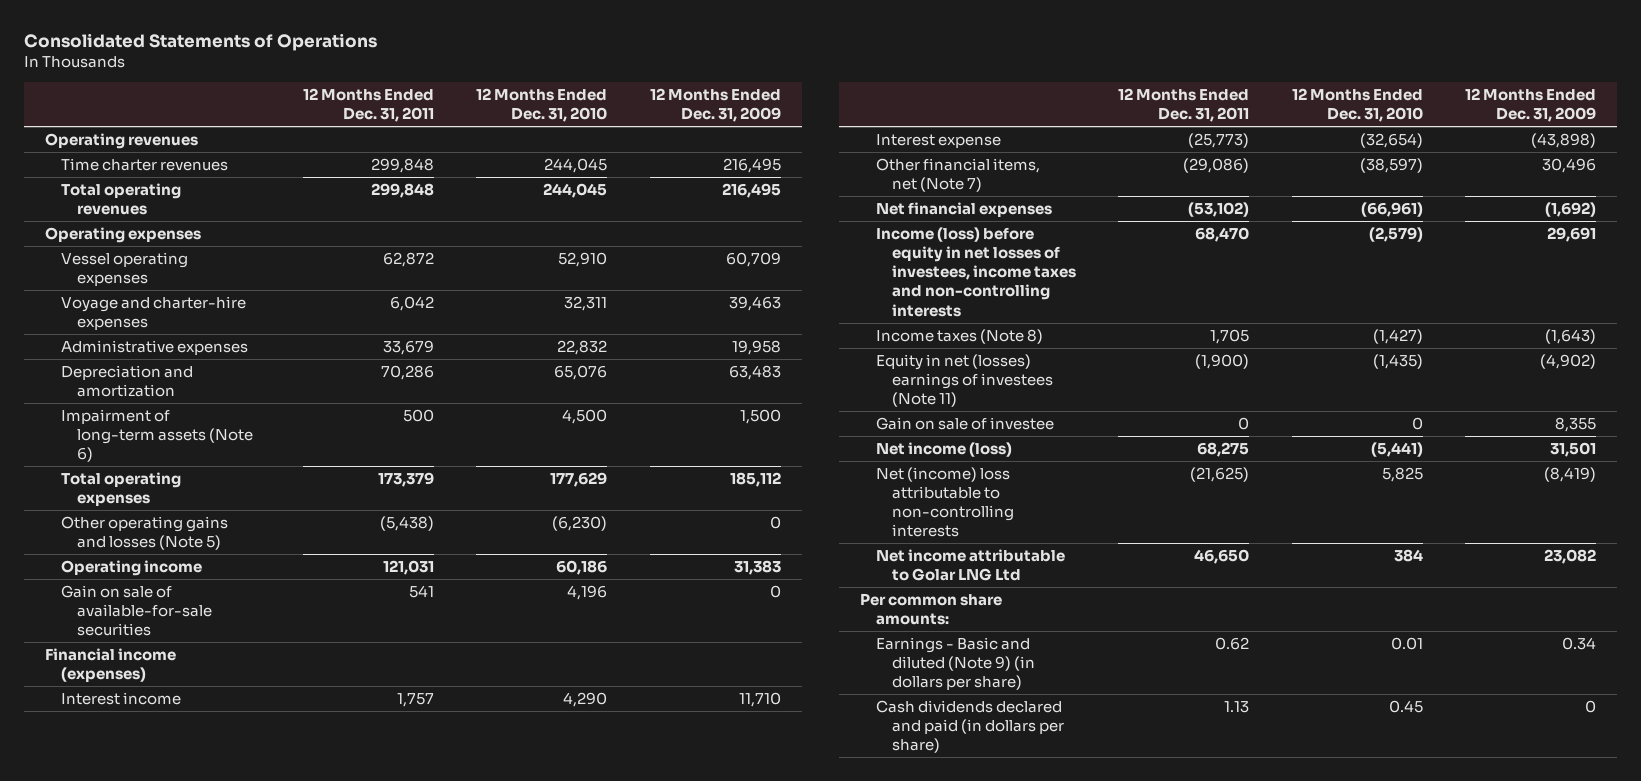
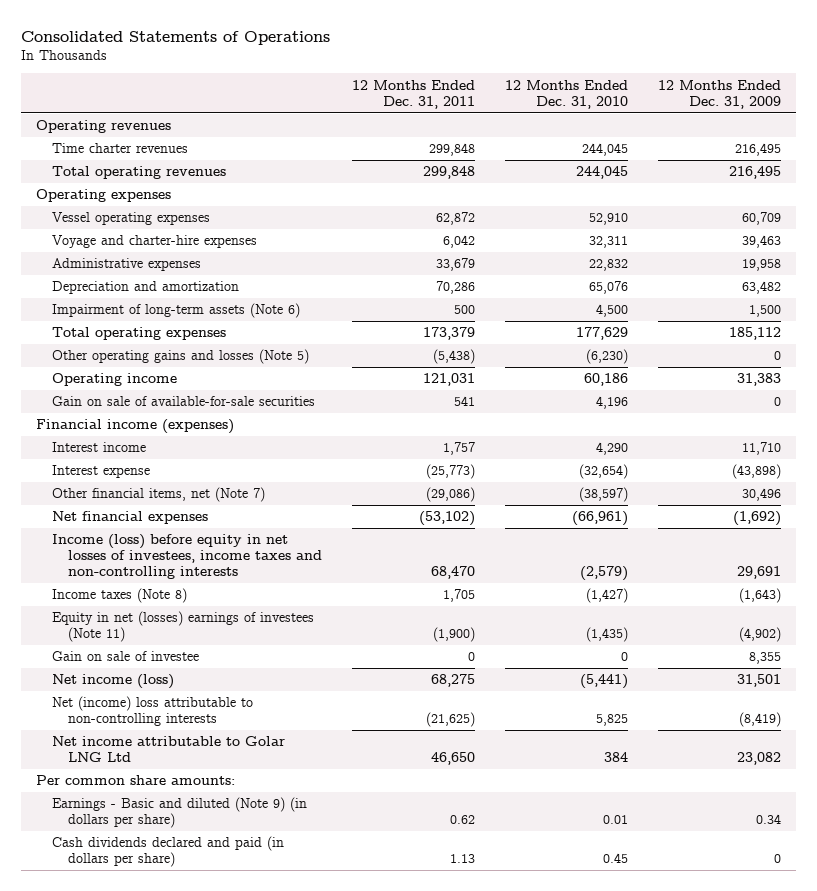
- Depreciation and amortization | 70,286 | 65,076 | 63,483
+ Depreciation and amortization | 70,286 | 65,076 | 63,482

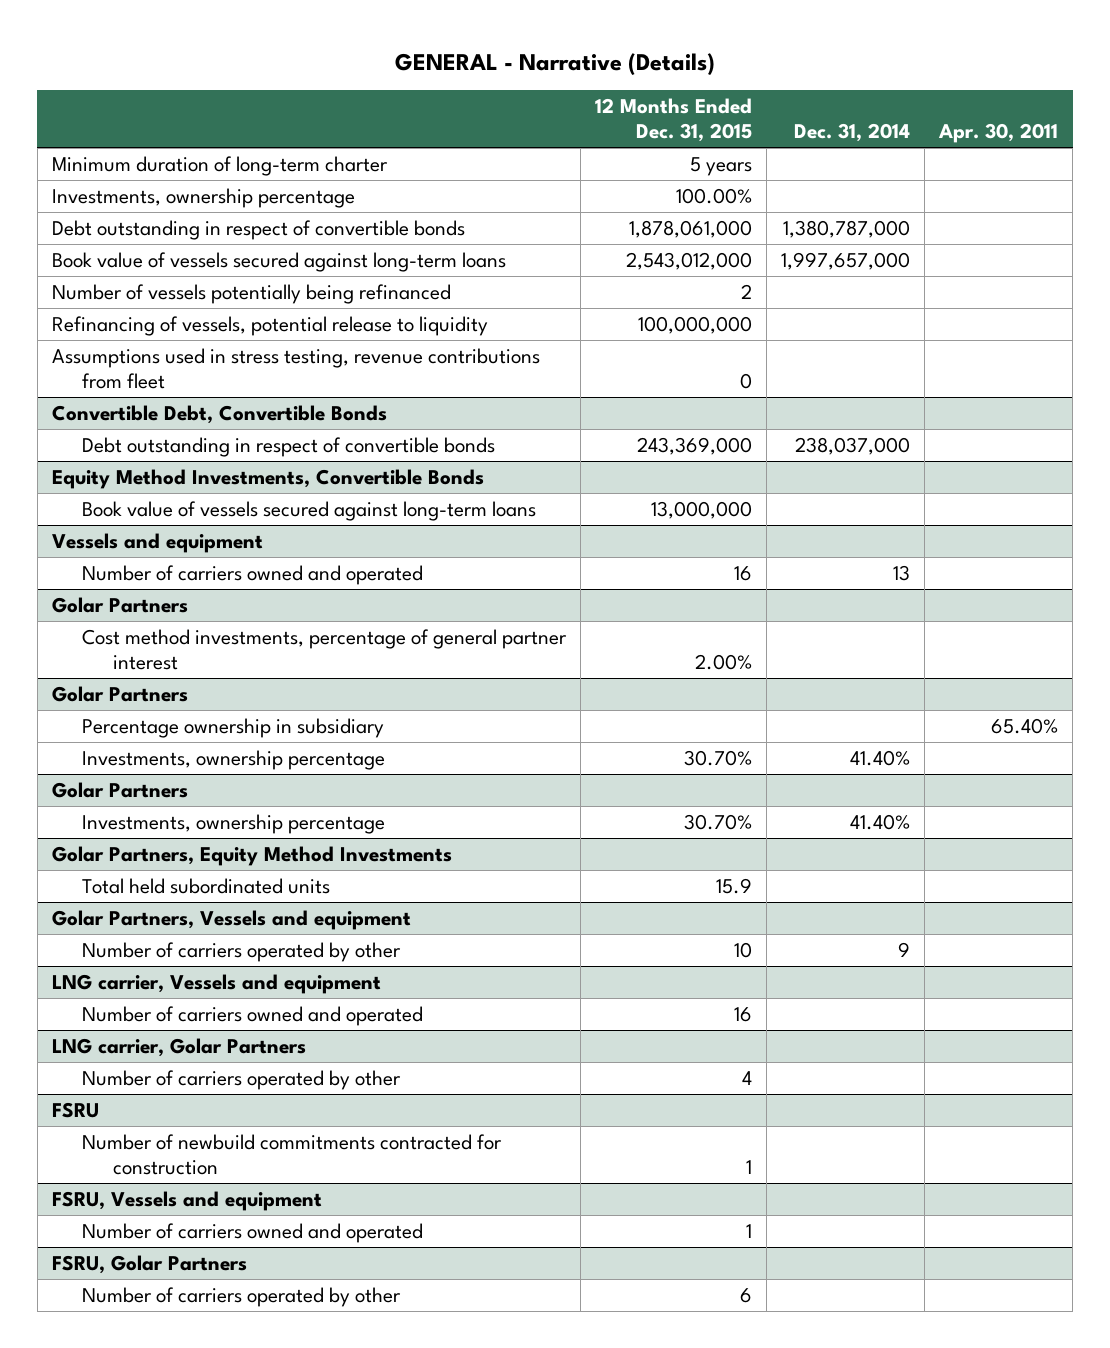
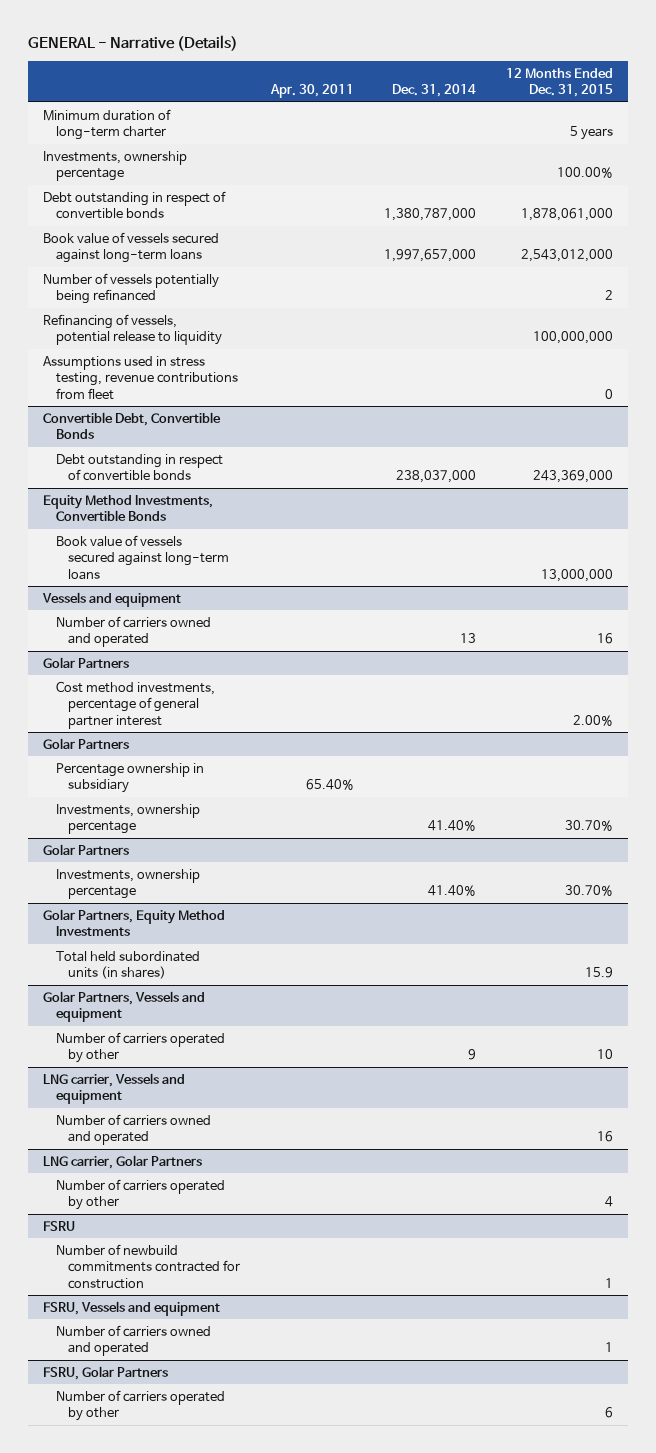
- | 12 Months Ended Dec. 31, 2015 | Dec. 31, 2014 | Apr. 30, 2011
+ | Apr. 30, 2011 | Dec. 31, 2014 | 12 Months Ended Dec. 31, 2015
@ Golar Partners, Equity Method Investments
- Total held subordinated units | 15.9 | |
+ Total held subordinated units (in shares) | | | 15.9

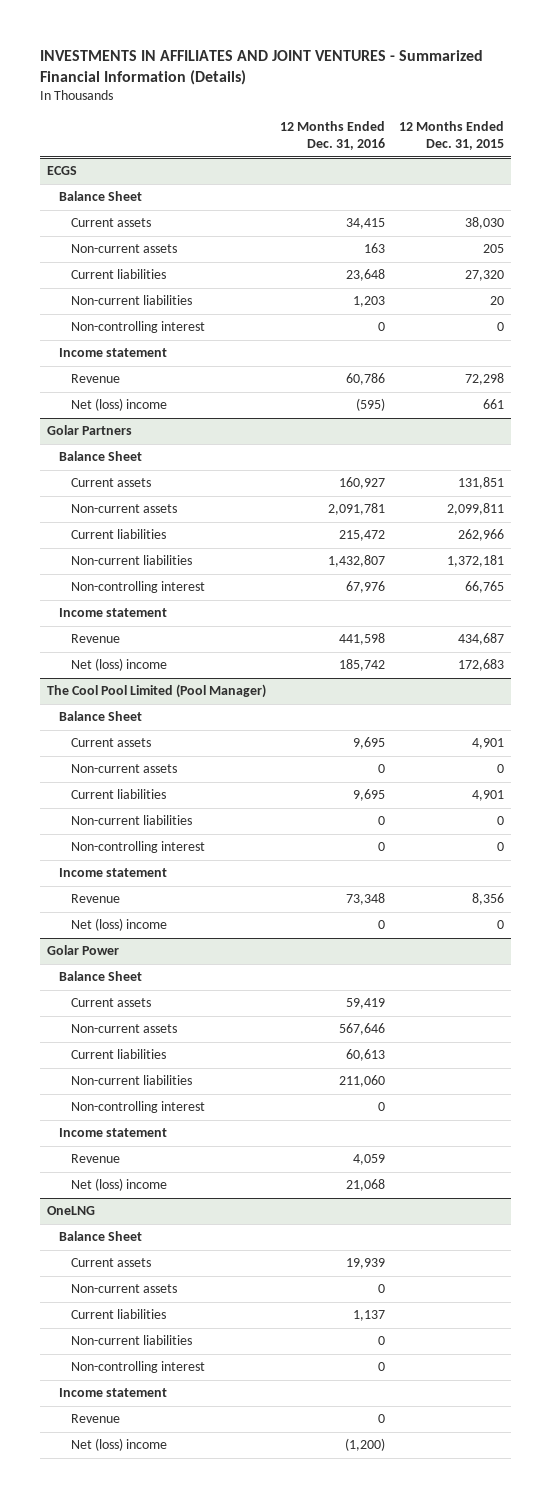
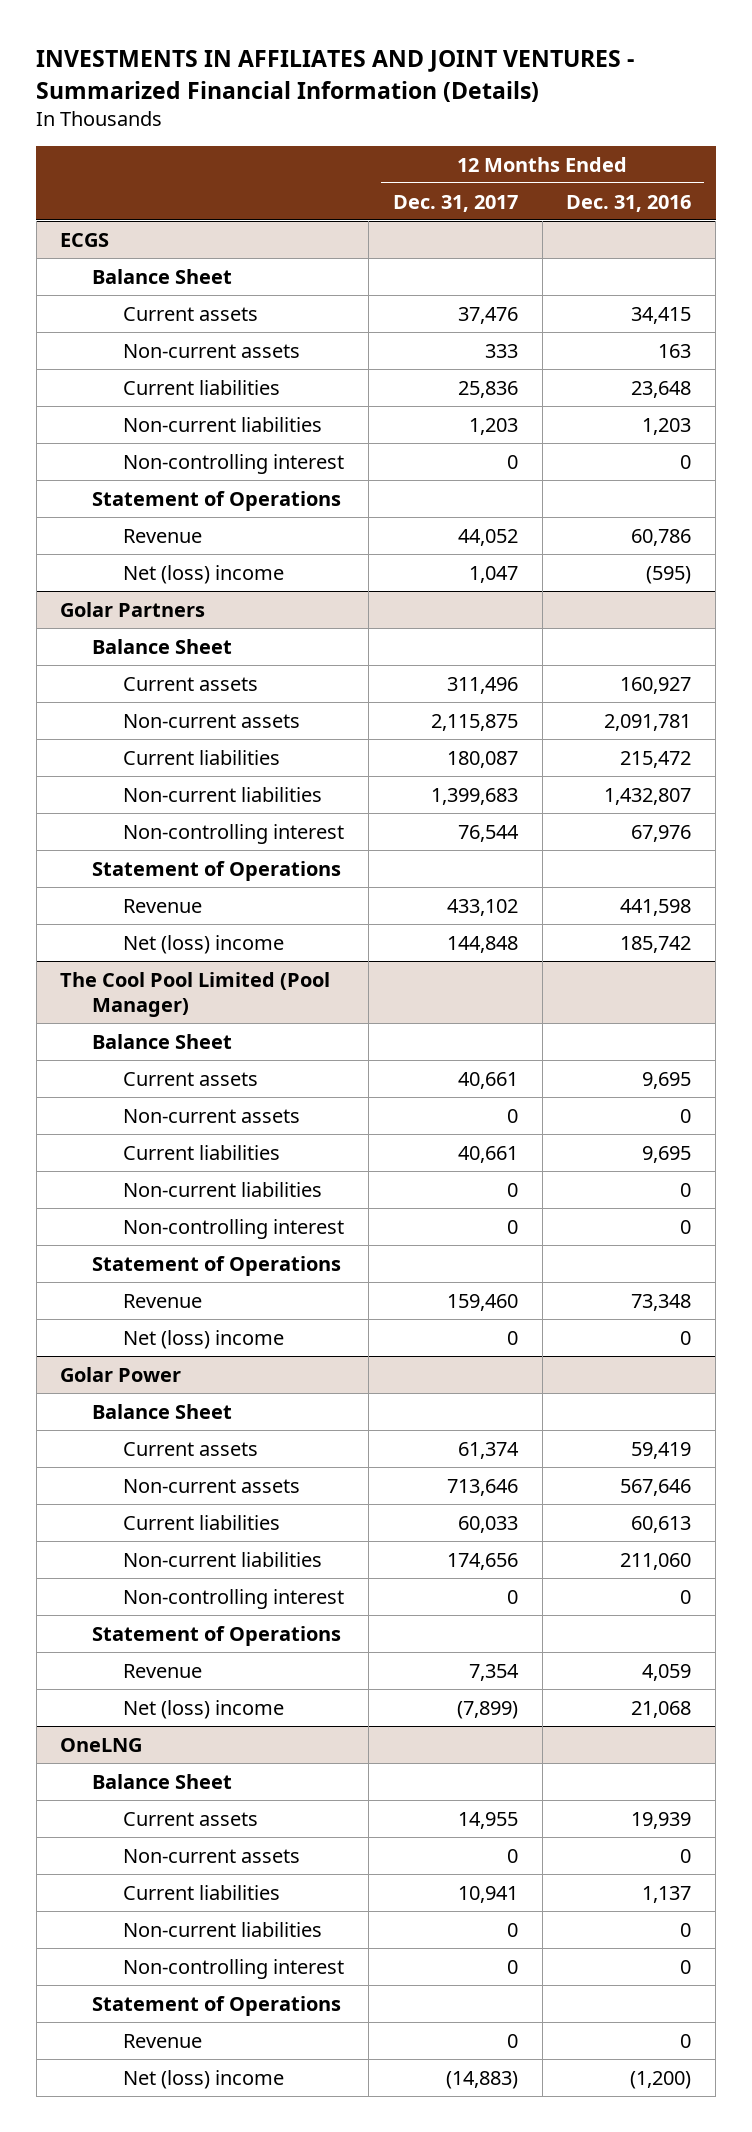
- | 12 Months Ended Dec. 31, 2016 | 12 Months Ended Dec. 31, 2015
+ | 12 Months Ended Dec. 31, 2017 | 12 Months Ended Dec. 31, 2016
@ ECGS
- Income statement
+ Statement of Operations
@ Golar Partners
- Income statement
+ Statement of Operations
@ The Cool Pool Limited (Pool Manager)
- Income statement
+ Statement of Operations
@ Golar Power
- Income statement
+ Statement of Operations
@ OneLNG
- Income statement
+ Statement of Operations

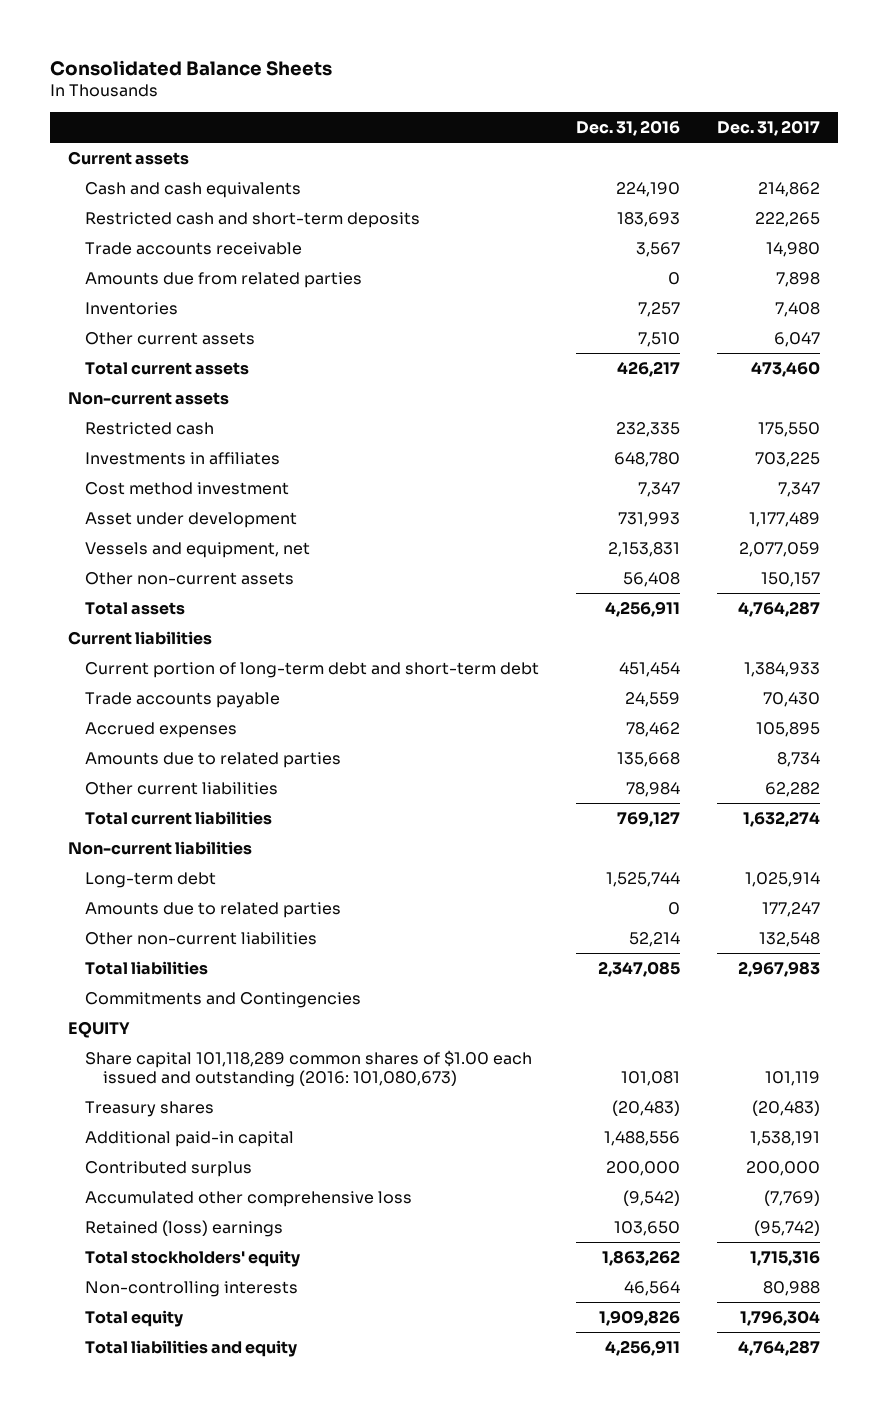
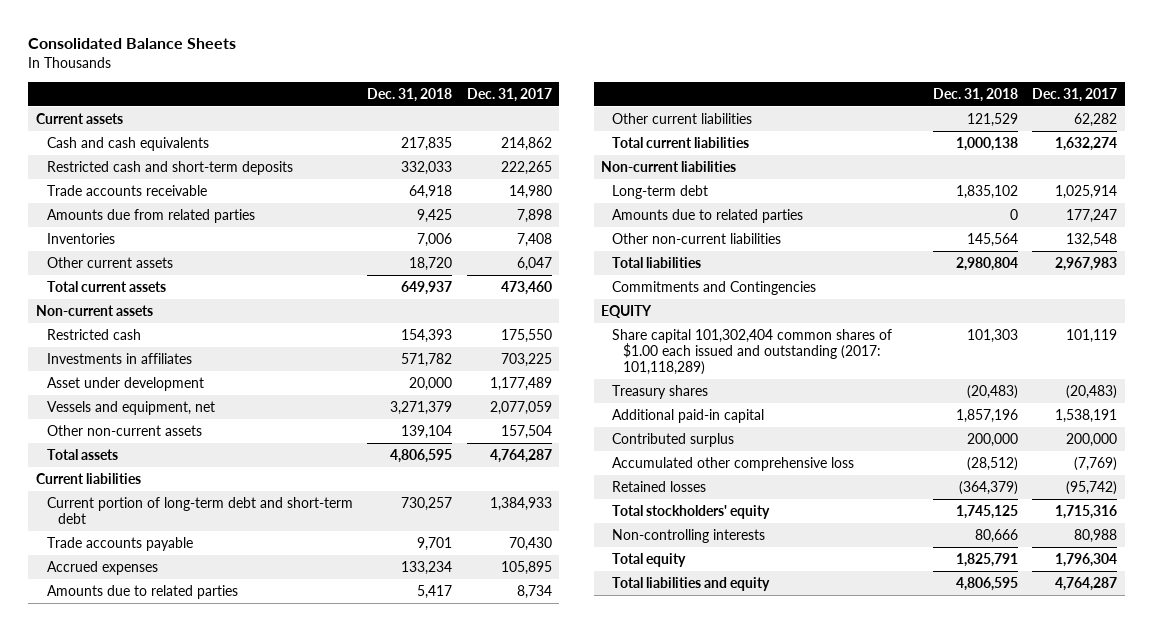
- | Dec. 31, 2016 | Dec. 31, 2017
+ | Dec. 31, 2018 | Dec. 31, 2017
- Cost method investment | 7,347 | 7,347
- Other non-current assets | 56,408 | 150,157
+ Other non-current assets | 139,104 | 157,504
- Share capital 101,118,289 common shares of $1.00 each issued and outstanding (2016: 101,080,673) | 101,081 | 101,119
+ Share capital 101,302,404 common shares of $1.00 each issued and outstanding (2017: 101,118,289) | 101,303 | 101,119
- Retained (loss) earnings | 103,650 | (95,742)
+ Retained losses | (364,379) | (95,742)

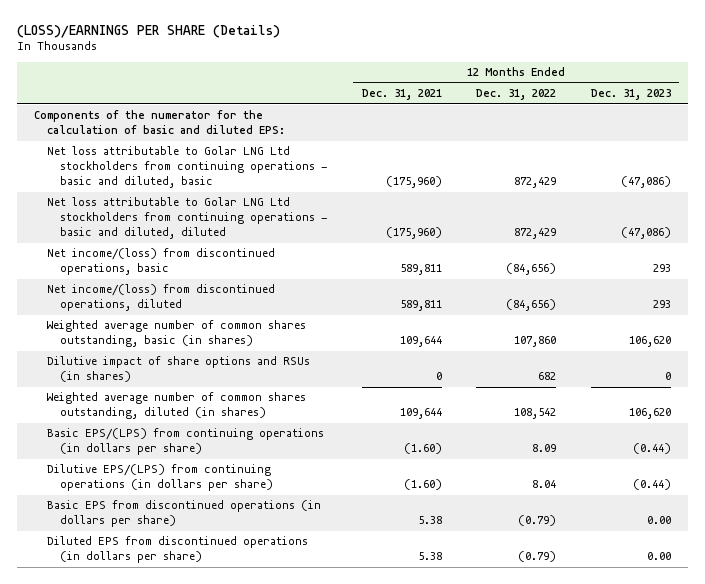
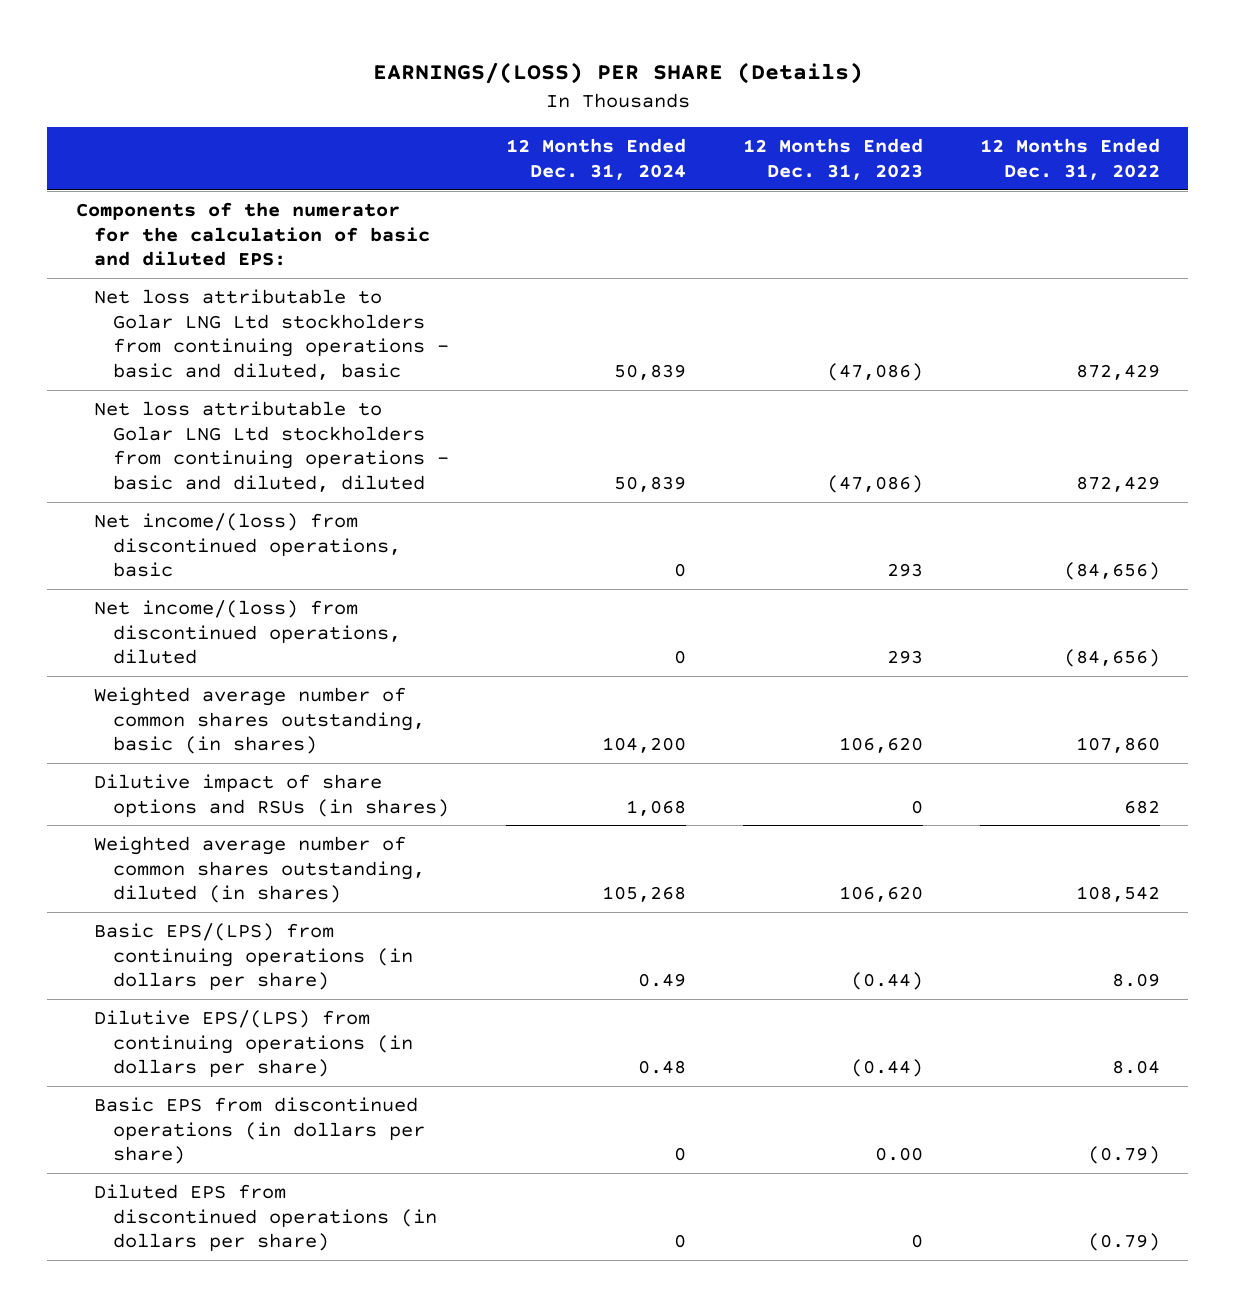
- (LOSS)/EARNINGS PER SHARE (Details)
+ EARNINGS/(LOSS) PER SHARE (Details)
- | 12 Months Ended Dec. 31, 2021 | 12 Months Ended Dec. 31, 2022 | 12 Months Ended Dec. 31, 2023
+ | 12 Months Ended Dec. 31, 2024 | 12 Months Ended Dec. 31, 2023 | 12 Months Ended Dec. 31, 2022
- Diluted EPS from discontinued operations (in dollars per share) | 5.38 | (0.79) | 0.00
+ Diluted EPS from discontinued operations (in dollars per share) | 0 | 0 | (0.79)

